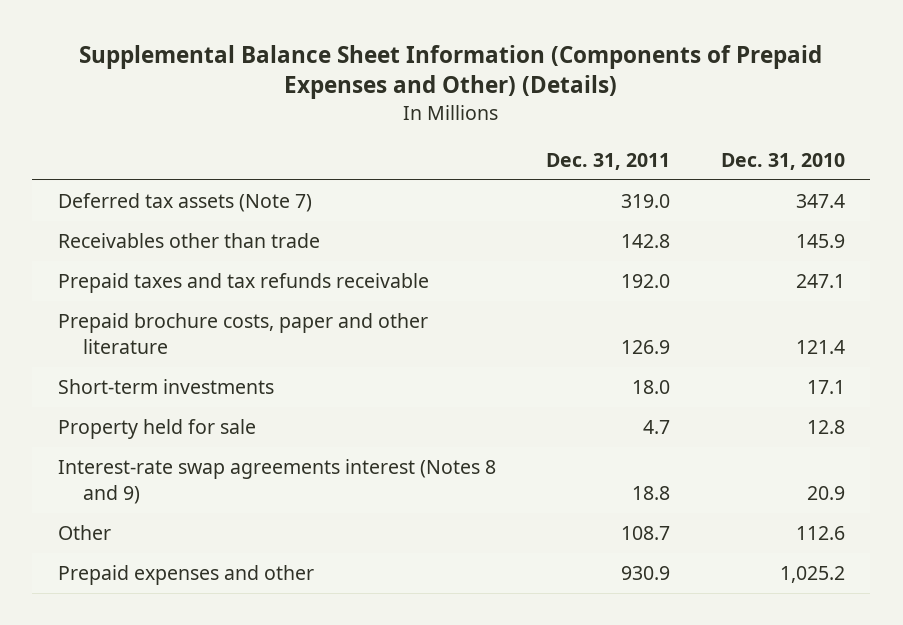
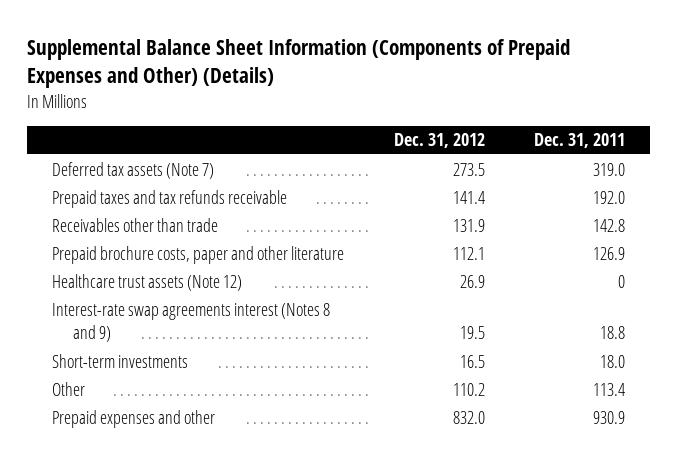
- | Dec. 31, 2011 | Dec. 31, 2010
+ | Dec. 31, 2012 | Dec. 31, 2011
moved down: Receivables other than trade | 131.9 | 142.8
- Property held for sale | 4.7 | 12.8
+ Healthcare trust assets (Note 12) | 26.9 | 0
- Other | 108.7 | 112.6
moved down: Short-term investments | 16.5 | 18.0
+ Other | 110.2 | 113.4

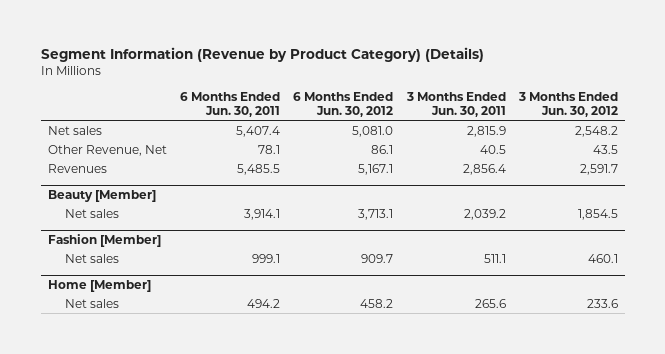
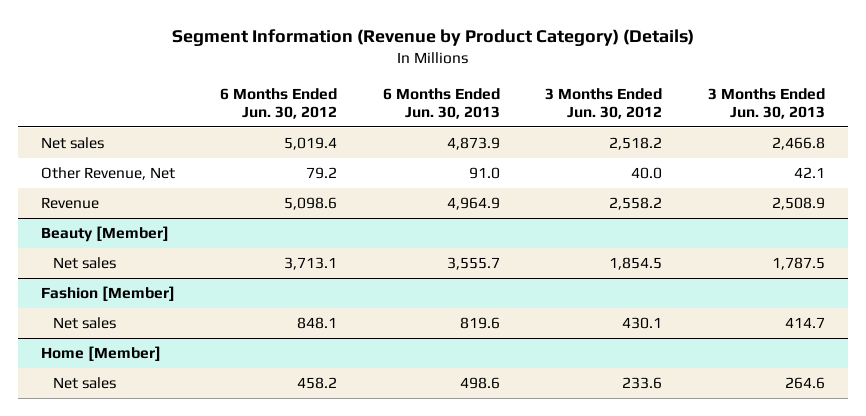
- | 6 Months Ended Jun. 30, 2011 | 6 Months Ended Jun. 30, 2012 | 3 Months Ended Jun. 30, 2011 | 3 Months Ended Jun. 30, 2012
+ | 6 Months Ended Jun. 30, 2012 | 6 Months Ended Jun. 30, 2013 | 3 Months Ended Jun. 30, 2012 | 3 Months Ended Jun. 30, 2013
- Net sales | 5,407.4 | 5,081.0 | 2,815.9 | 2,548.2
- Other Revenue, Net | 78.1 | 86.1 | 40.5 | 43.5
- Revenues | 5,485.5 | 5,167.1 | 2,856.4 | 2,591.7
+ Net sales | 5,019.4 | 4,873.9 | 2,518.2 | 2,466.8
+ Other Revenue, Net | 79.2 | 91.0 | 40.0 | 42.1
+ Revenue | 5,098.6 | 4,964.9 | 2,558.2 | 2,508.9
@ Fashion [Member]
- Net sales | 999.1 | 909.7 | 511.1 | 460.1
+ Net sales | 848.1 | 819.6 | 430.1 | 414.7

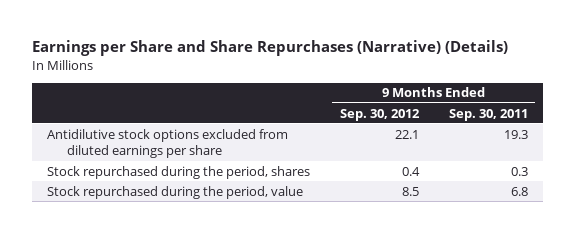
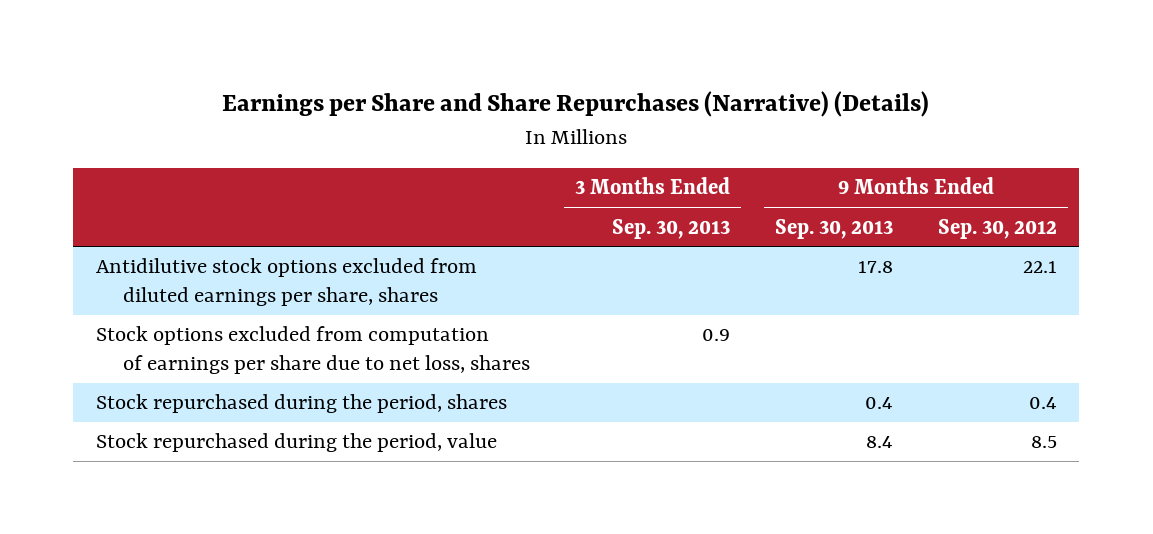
- | 9 Months Ended Sep. 30, 2012 | 9 Months Ended Sep. 30, 2011
+ | 3 Months Ended Sep. 30, 2013 | 9 Months Ended Sep. 30, 2013 | 9 Months Ended Sep. 30, 2012
- Antidilutive stock options excluded from diluted earnings per share | 22.1 | 19.3
+ Antidilutive stock options excluded from diluted earnings per share, shares | | 17.8 | 22.1
+ Stock options excluded from computation of earnings per share due to net loss, shares | 0.9 | |

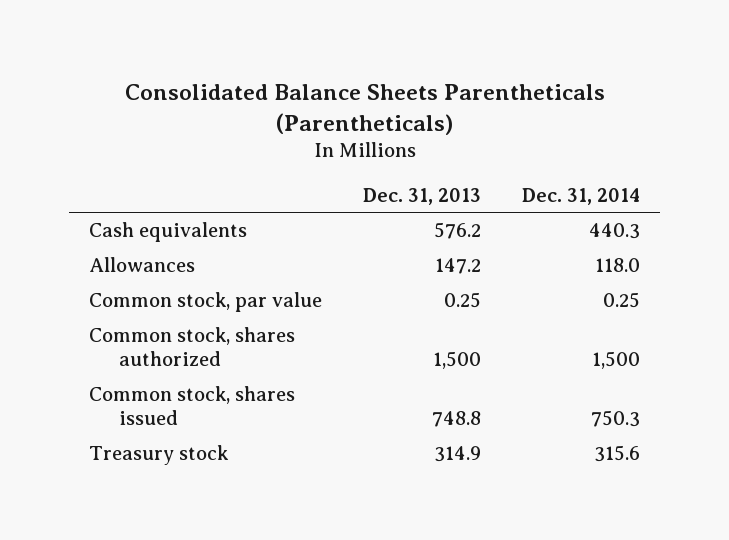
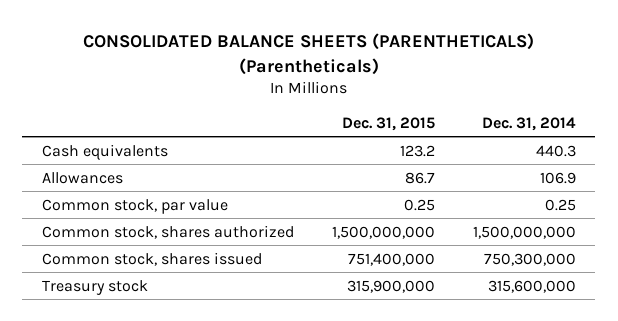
- Consolidated Balance Sheets Parentheticals (Parentheticals)
+ CONSOLIDATED BALANCE SHEETS (PARENTHETICALS) (Parentheticals)
- | Dec. 31, 2013 | Dec. 31, 2014
+ | Dec. 31, 2015 | Dec. 31, 2014
- Allowances | 147.2 | 118.0
+ Allowances | 86.7 | 106.9
- Common stock, shares authorized | 1,500 | 1,500
- Common stock, shares issued | 748.8 | 750.3
- Treasury stock | 314.9 | 315.6
+ Common stock, shares authorized | 1,500,000,000 | 1,500,000,000
+ Common stock, shares issued | 751,400,000 | 750,300,000
+ Treasury stock | 315,900,000 | 315,600,000

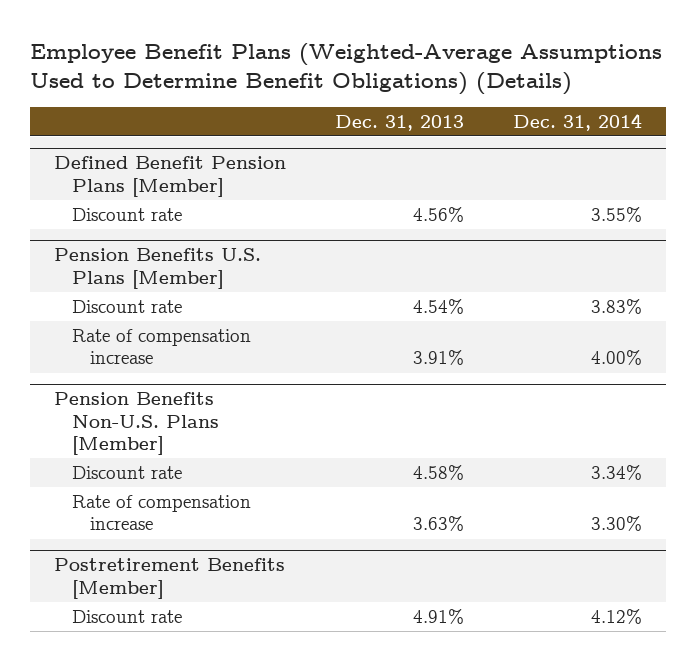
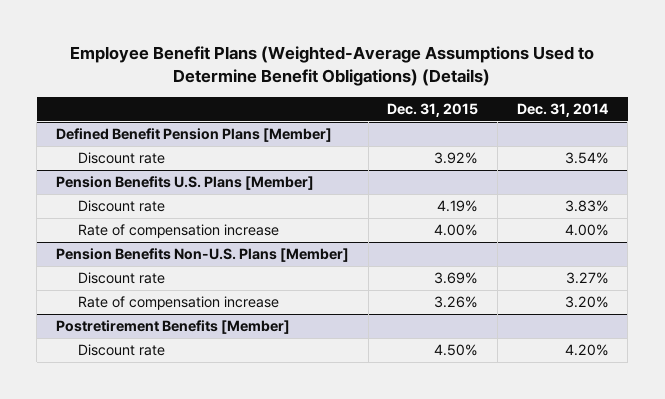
- | Dec. 31, 2013 | Dec. 31, 2014
+ | Dec. 31, 2015 | Dec. 31, 2014
@ Defined Benefit Pension Plans [Member]
- Discount rate | 4.56% | 3.55%
+ Discount rate | 3.92% | 3.54%
@ Pension Benefits Non-U.S. Plans [Member]
- Discount rate | 4.58% | 3.34%
- Rate of compensation increase | 3.63% | 3.30%
+ Discount rate | 3.69% | 3.27%
+ Rate of compensation increase | 3.26% | 3.20%
@ Postretirement Benefits [Member]
- Discount rate | 4.91% | 4.12%
+ Discount rate | 4.50% | 4.20%

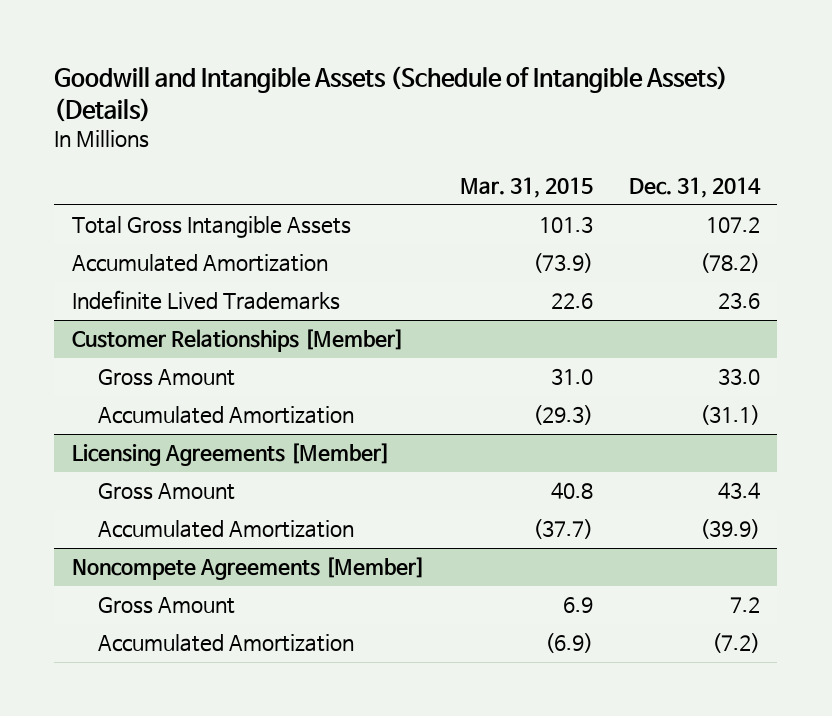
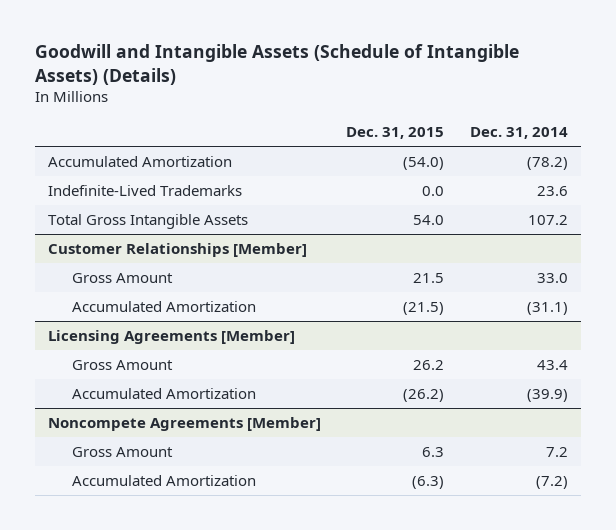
- | Mar. 31, 2015 | Dec. 31, 2014
+ | Dec. 31, 2015 | Dec. 31, 2014
- Indefinite Lived Trademarks | 22.6 | 23.6
+ Indefinite-Lived Trademarks | 0.0 | 23.6
moved down: Total Gross Intangible Assets | 54.0 | 107.2

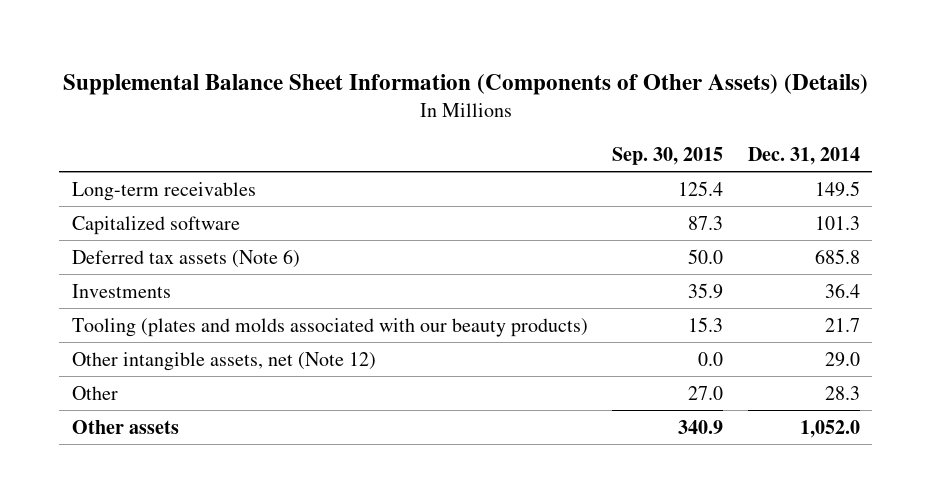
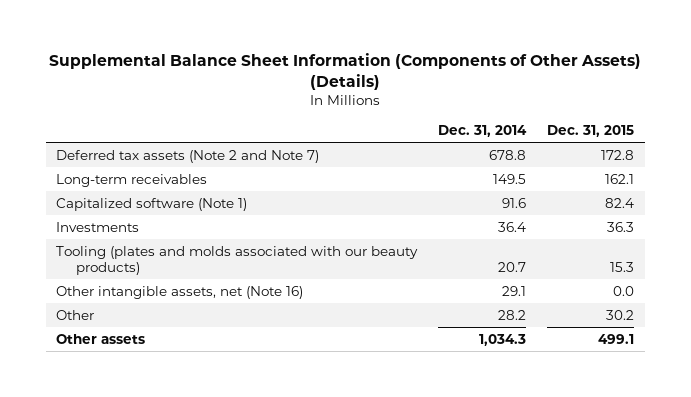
- | Sep. 30, 2015 | Dec. 31, 2014
+ | Dec. 31, 2014 | Dec. 31, 2015
+ Deferred tax assets (Note 2 and Note 7) | 678.8 | 172.8
- Capitalized software | 87.3 | 101.3
- Deferred tax assets (Note 6) | 50.0 | 685.8
+ Capitalized software (Note 1) | 91.6 | 82.4
- Tooling (plates and molds associated with our beauty products) | 15.3 | 21.7
- Other intangible assets, net (Note 12) | 0.0 | 29.0
- Other | 27.0 | 28.3
- Other assets | 340.9 | 1,052.0
+ Tooling (plates and molds associated with our beauty products) | 20.7 | 15.3
+ Other intangible assets, net (Note 16) | 29.1 | 0.0
+ Other | 28.2 | 30.2
+ Other assets | 1,034.3 | 499.1

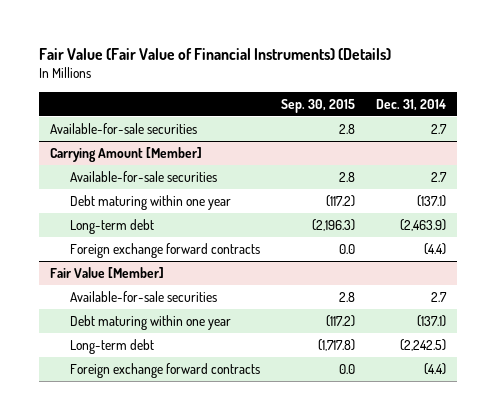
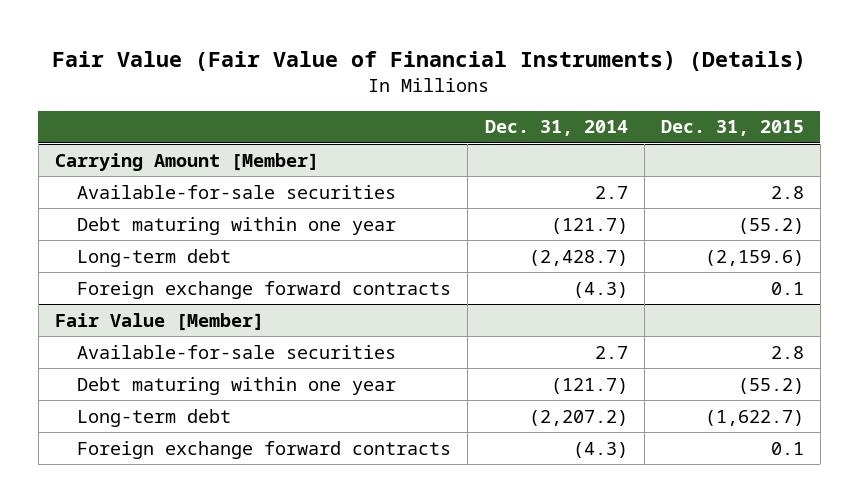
- | Sep. 30, 2015 | Dec. 31, 2014
+ | Dec. 31, 2014 | Dec. 31, 2015
- Available-for-sale securities | 2.8 | 2.7
@ Carrying Amount [Member]
- Debt maturing within one year | (117.2) | (137.1)
- Long-term debt | (2,196.3) | (2,463.9)
- Foreign exchange forward contracts | 0.0 | (4.4)
+ Debt maturing within one year | (121.7) | (55.2)
+ Long-term debt | (2,428.7) | (2,159.6)
+ Foreign exchange forward contracts | (4.3) | 0.1
@ Fair Value [Member]
- Debt maturing within one year | (117.2) | (137.1)
- Long-term debt | (1,717.8) | (2,242.5)
- Foreign exchange forward contracts | 0.0 | (4.4)
+ Debt maturing within one year | (121.7) | (55.2)
+ Long-term debt | (2,207.2) | (1,622.7)
+ Foreign exchange forward contracts | (4.3) | 0.1

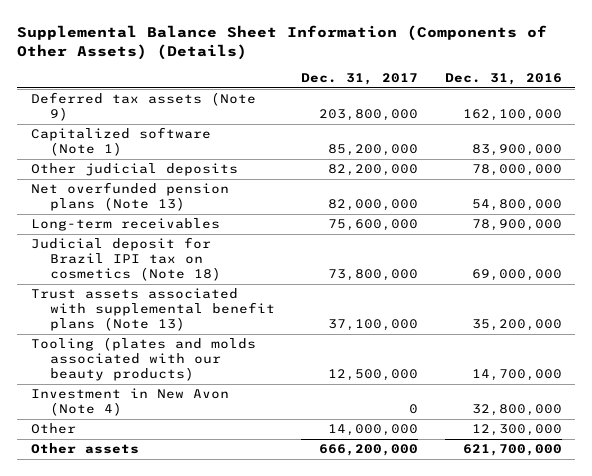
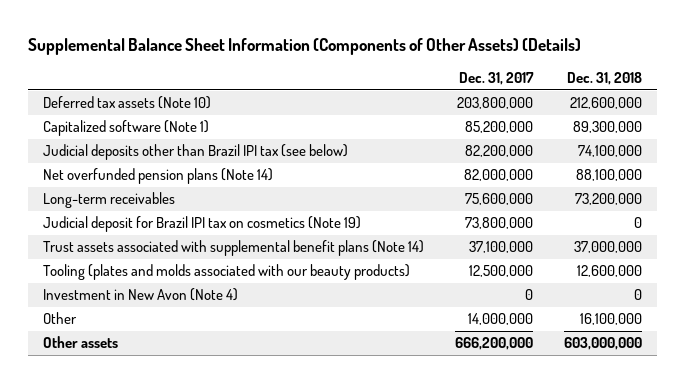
- | Dec. 31, 2017 | Dec. 31, 2016
+ | Dec. 31, 2017 | Dec. 31, 2018
- Deferred tax assets (Note 9) | 203,800,000 | 162,100,000
+ Deferred tax assets (Note 10) | 203,800,000 | 212,600,000
- Other judicial deposits | 82,200,000 | 78,000,000
- Net overfunded pension plans (Note 13) | 82,000,000 | 54,800,000
+ Judicial deposits other than Brazil IPI tax (see below) | 82,200,000 | 74,100,000
+ Net overfunded pension plans (Note 14) | 82,000,000 | 88,100,000
- Judicial deposit for Brazil IPI tax on cosmetics (Note 18) | 73,800,000 | 69,000,000
- Trust assets associated with supplemental benefit plans (Note 13) | 37,100,000 | 35,200,000
+ Judicial deposit for Brazil IPI tax on cosmetics (Note 19) | 73,800,000 | 0
+ Trust assets associated with supplemental benefit plans (Note 14) | 37,100,000 | 37,000,000

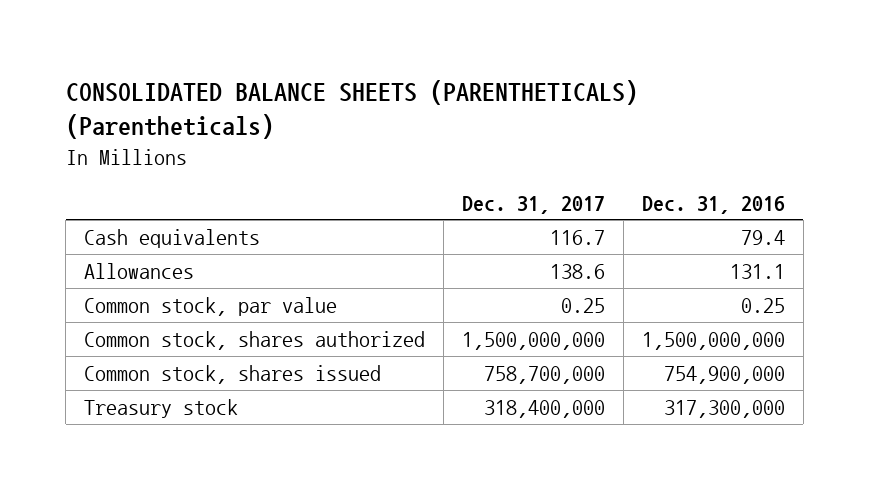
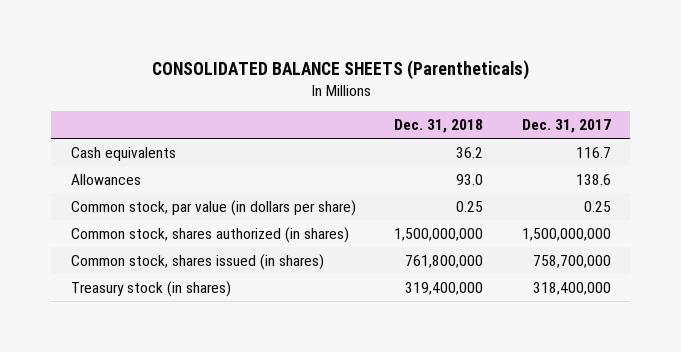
- CONSOLIDATED BALANCE SHEETS (PARENTHETICALS) (Parentheticals)
+ CONSOLIDATED BALANCE SHEETS (Parentheticals)
- | Dec. 31, 2017 | Dec. 31, 2016
+ | Dec. 31, 2018 | Dec. 31, 2017
- Common stock, par value | 0.25 | 0.25
- Common stock, shares authorized | 1,500,000,000 | 1,500,000,000
- Common stock, shares issued | 758,700,000 | 754,900,000
- Treasury stock | 318,400,000 | 317,300,000
+ Common stock, par value (in dollars per share) | 0.25 | 0.25
+ Common stock, shares authorized (in shares) | 1,500,000,000 | 1,500,000,000
+ Common stock, shares issued (in shares) | 761,800,000 | 758,700,000
+ Treasury stock (in shares) | 319,400,000 | 318,400,000

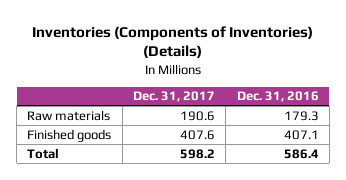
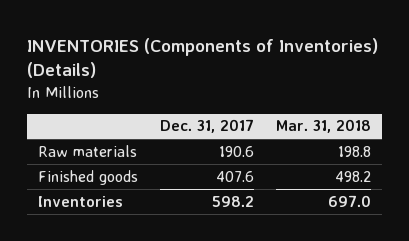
- Inventories (Components of Inventories) (Details)
+ INVENTORIES (Components of Inventories) (Details)
- | Dec. 31, 2017 | Dec. 31, 2016
+ | Dec. 31, 2017 | Mar. 31, 2018
- Total | 598.2 | 586.4
+ Inventories | 598.2 | 697.0

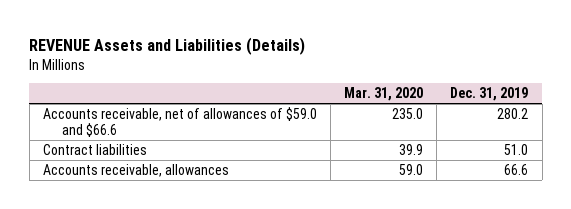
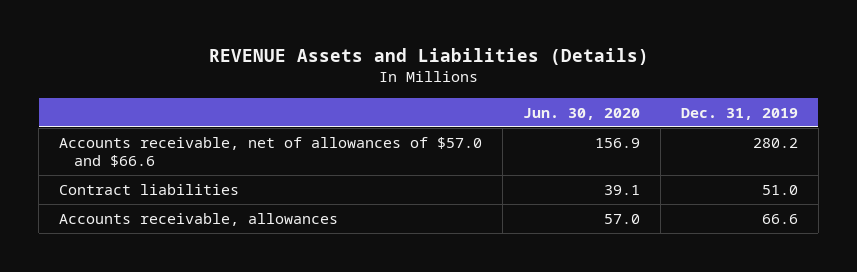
- | Mar. 31, 2020 | Dec. 31, 2019
+ | Jun. 30, 2020 | Dec. 31, 2019
- Accounts receivable, net of allowances of $59.0 and $66.6 | 235.0 | 280.2
+ Accounts receivable, net of allowances of $57.0 and $66.6 | 156.9 | 280.2

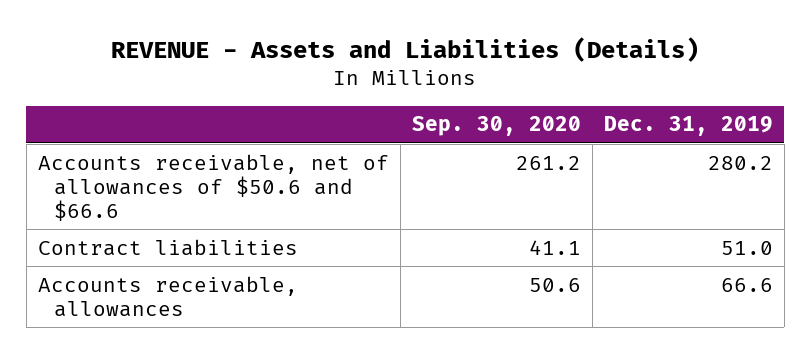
- REVENUE Assets and Liabilities (Details)
+ REVENUE - Assets and Liabilities (Details)
- | Jun. 30, 2020 | Dec. 31, 2019
+ | Sep. 30, 2020 | Dec. 31, 2019
- Accounts receivable, net of allowances of $57.0 and $66.6 | 156.9 | 280.2
+ Accounts receivable, net of allowances of $50.6 and $66.6 | 261.2 | 280.2

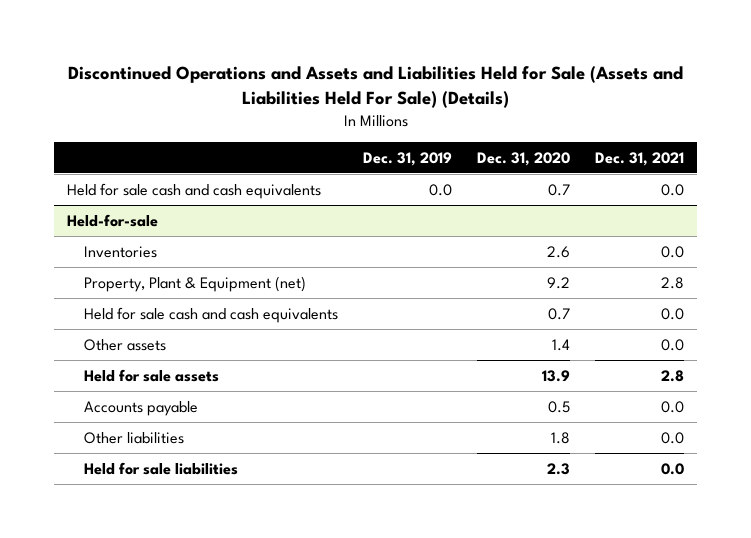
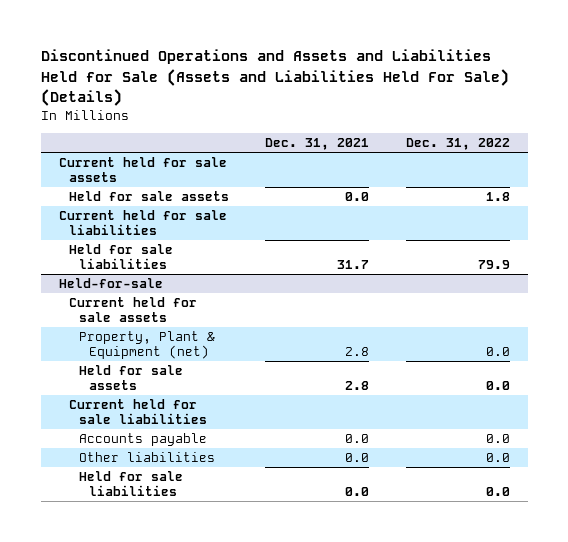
- | Dec. 31, 2019 | Dec. 31, 2020 | Dec. 31, 2021
+ | Dec. 31, 2021 | Dec. 31, 2022
- Held for sale cash and cash equivalents | 0.0 | 0.7 | 0.0
+ Current held for sale assets
+ Held for sale assets | 0.0 | 1.8
+ Current held for sale liabilities
+ Held for sale liabilities | 31.7 | 79.9
@ Held-for-sale
- Inventories | | 2.6 | 0.0
+ Current held for sale assets
- Held for sale cash and cash equivalents | | 0.7 | 0.0
- Other assets | | 1.4 | 0.0
+ Current held for sale liabilities

